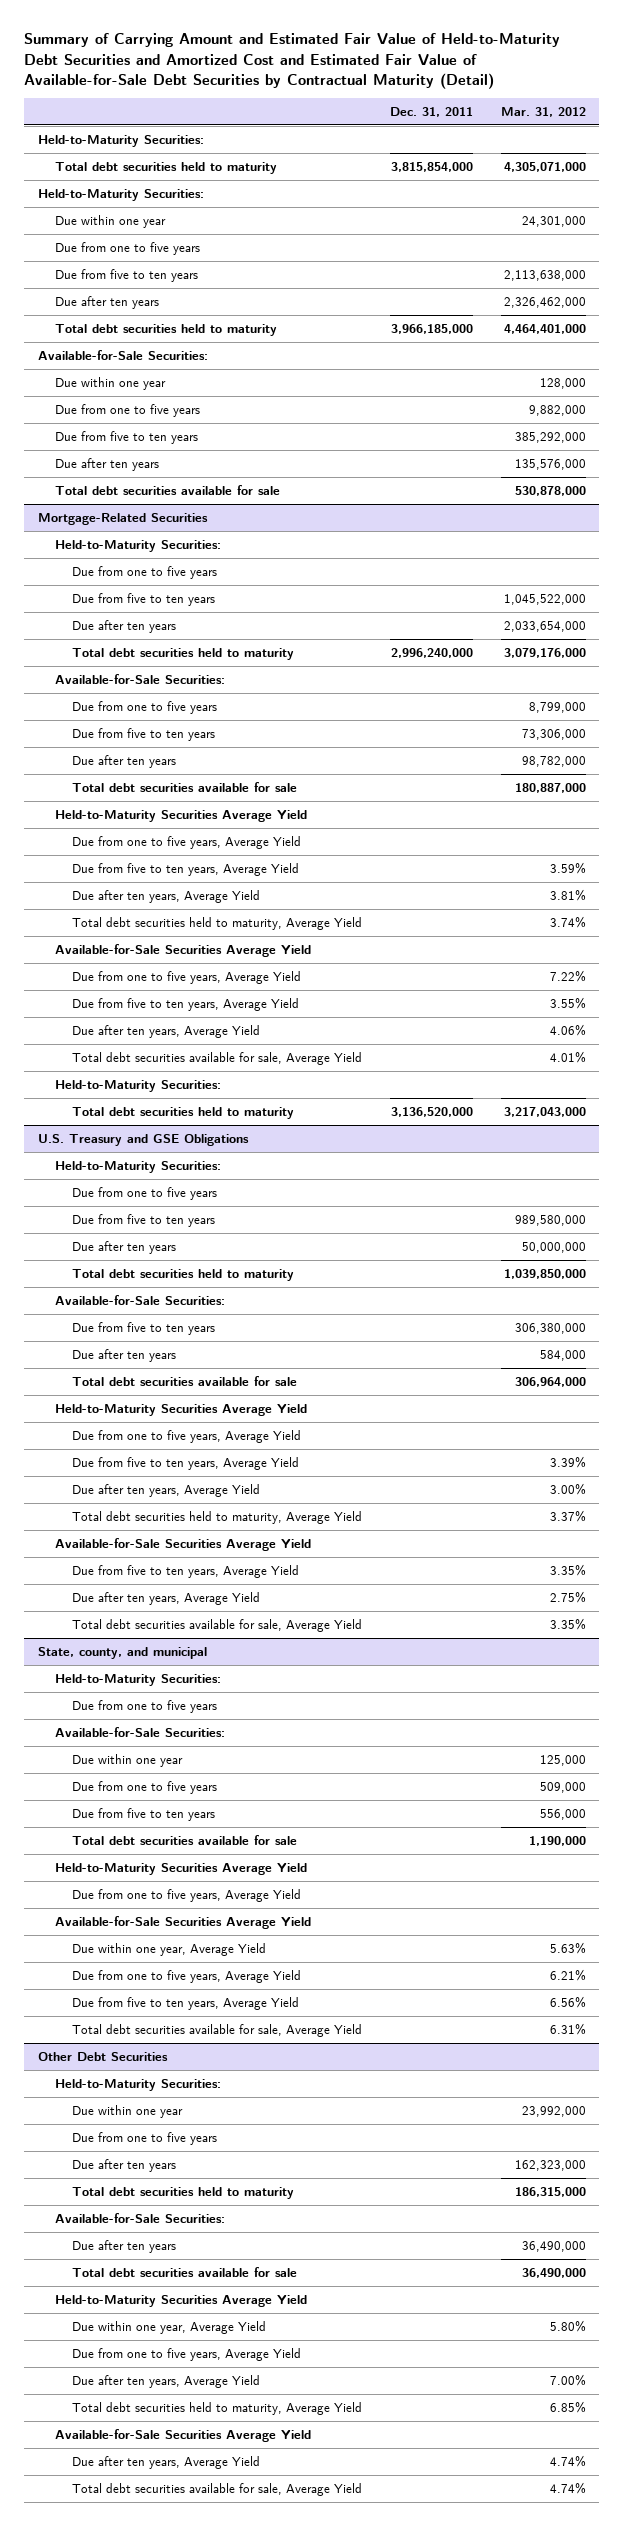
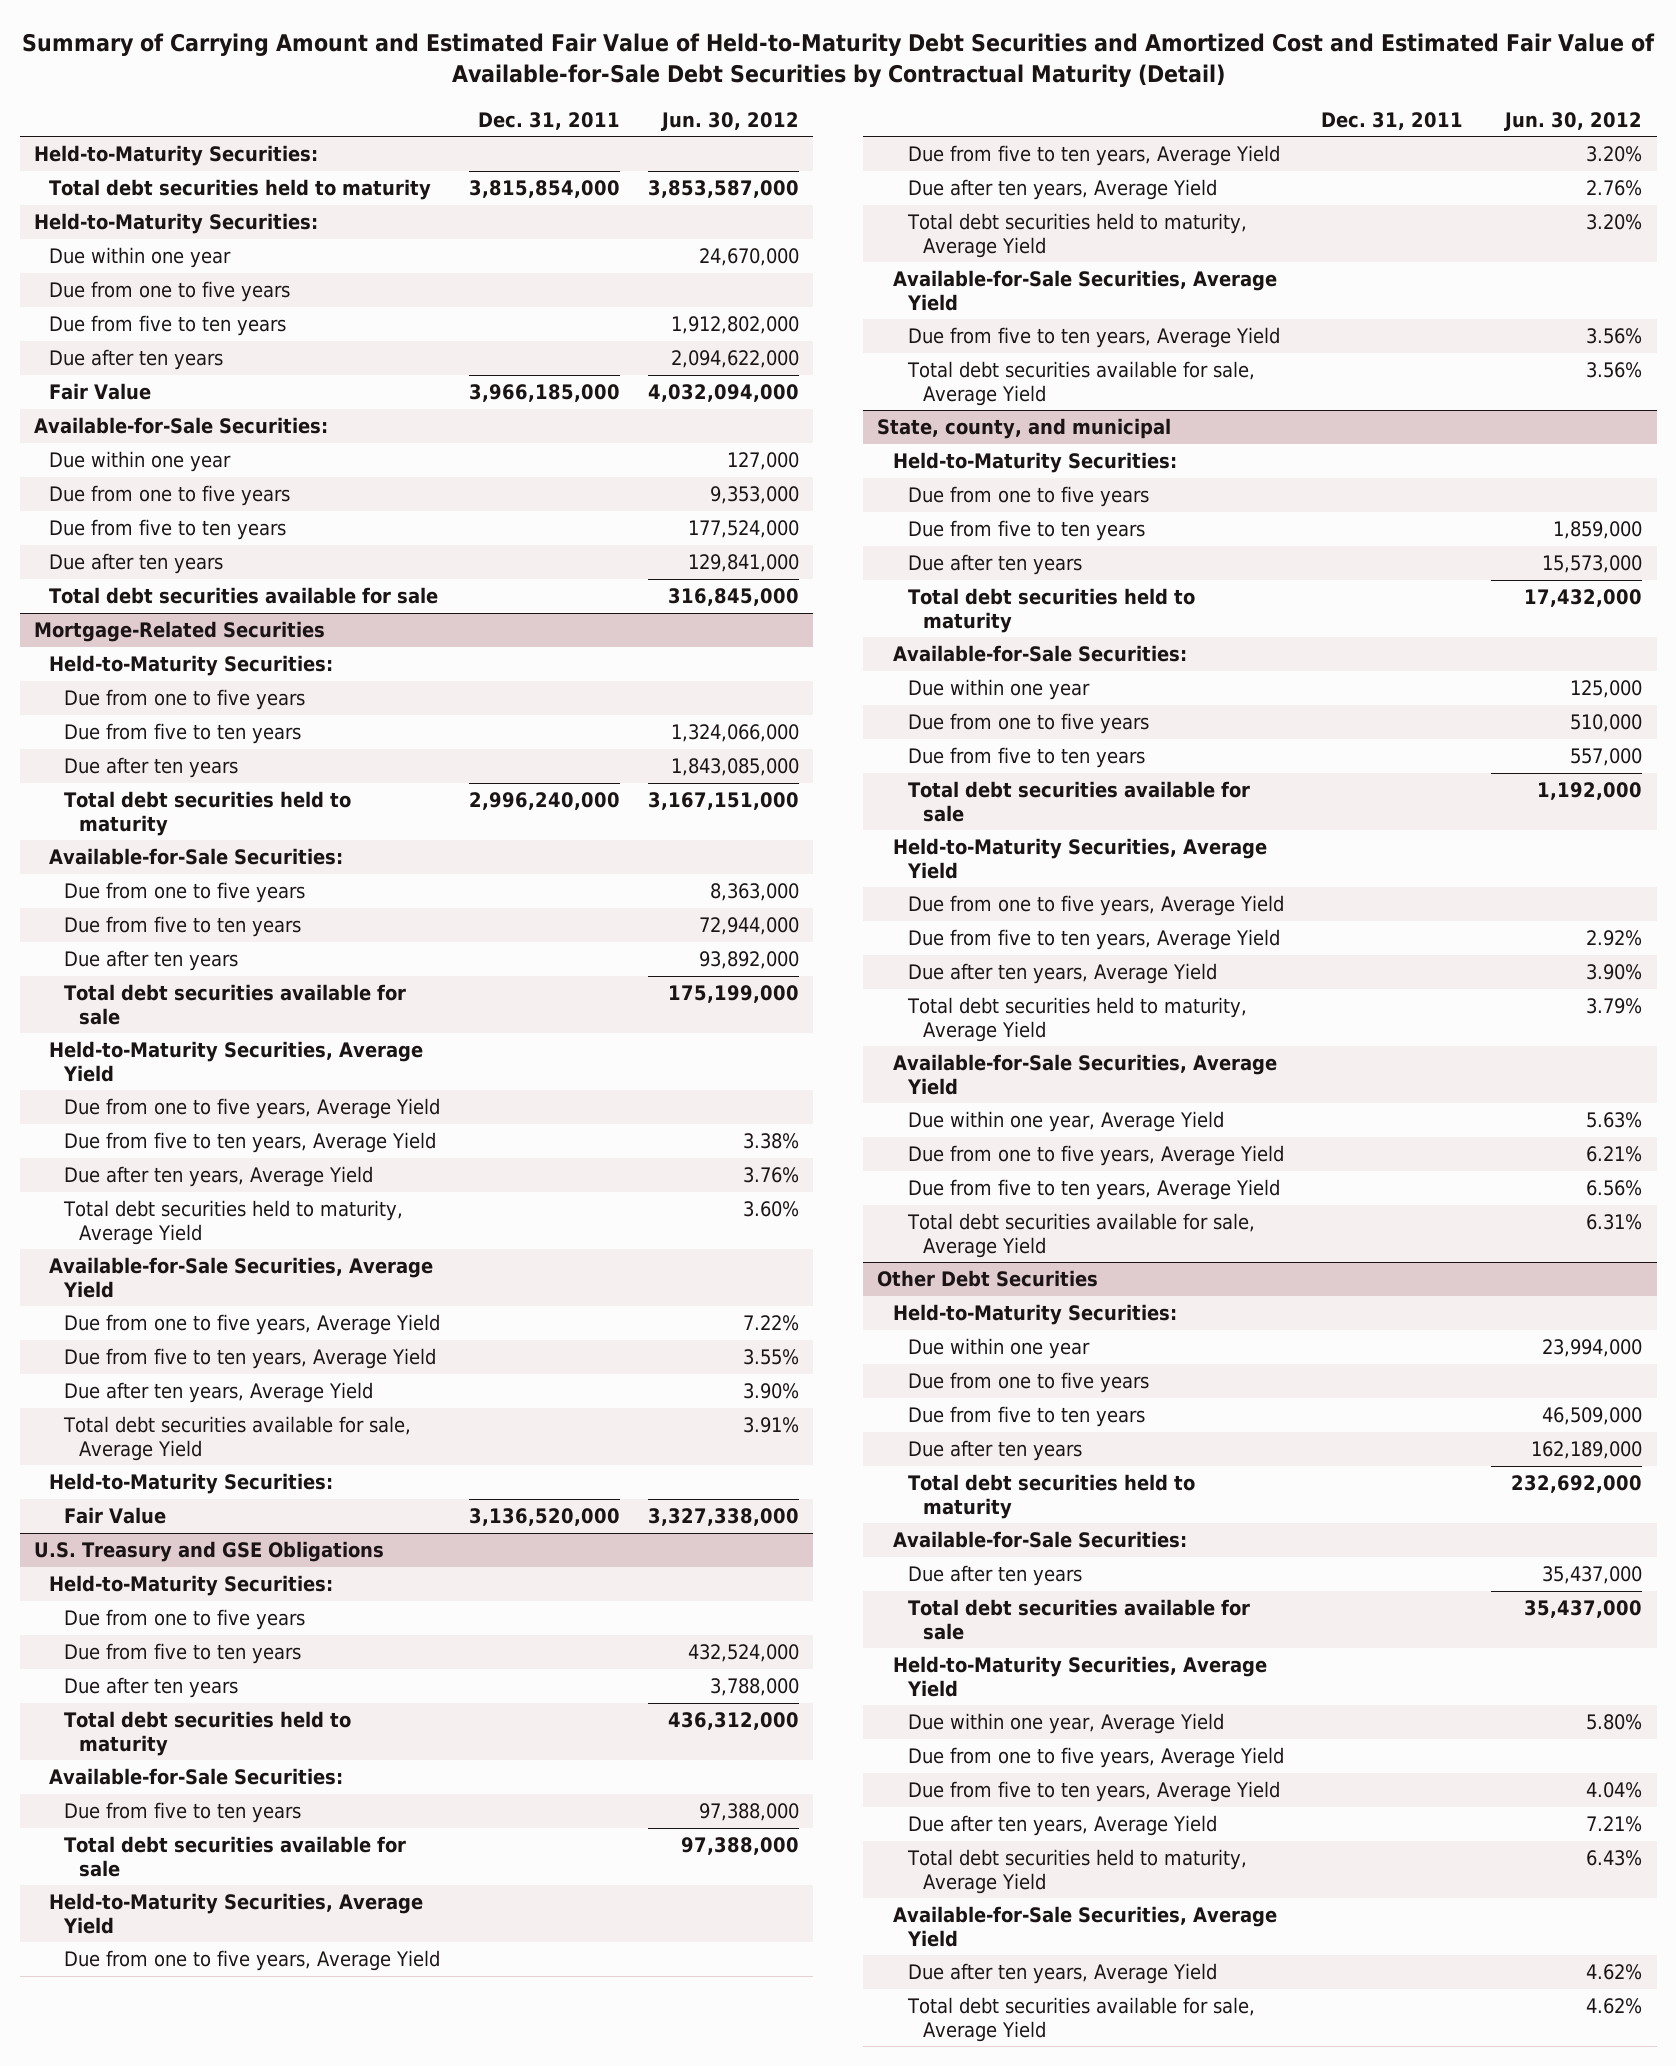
- | Dec. 31, 2011 | Mar. 31, 2012
+ | Dec. 31, 2011 | Jun. 30, 2012
- Total debt securities held to maturity | 3,966,185,000 | 4,464,401,000
+ Fair Value | 3,966,185,000 | 4,032,094,000
@ Mortgage-Related Securities
- Held-to-Maturity Securities Average Yield
+ Held-to-Maturity Securities, Average Yield
- Available-for-Sale Securities Average Yield
+ Available-for-Sale Securities, Average Yield
- Total debt securities held to maturity | 3,136,520,000 | 3,217,043,000
+ Fair Value | 3,136,520,000 | 3,327,338,000
@ U.S. Treasury and GSE Obligations
- Due after ten years | | 584,000
- Held-to-Maturity Securities Average Yield
+ Held-to-Maturity Securities, Average Yield
- Available-for-Sale Securities Average Yield
+ Available-for-Sale Securities, Average Yield
- Due after ten years, Average Yield | | 2.75%
@ State, county, and municipal
+ Due from five to ten years | | 1,859,000
+ Due after ten years | | 15,573,000
+ Total debt securities held to maturity | | 17,432,000
- Held-to-Maturity Securities Average Yield
+ Held-to-Maturity Securities, Average Yield
- Available-for-Sale Securities Average Yield
+ Due from five to ten years, Average Yield | | 2.92%
+ Due after ten years, Average Yield | | 3.90%
+ Total debt securities held to maturity, Average Yield | | 3.79%
+ Available-for-Sale Securities, Average Yield
@ Other Debt Securities
+ Due from five to ten years | | 46,509,000
- Held-to-Maturity Securities Average Yield
+ Held-to-Maturity Securities, Average Yield
+ Due from five to ten years, Average Yield | | 4.04%
- Available-for-Sale Securities Average Yield
+ Available-for-Sale Securities, Average Yield

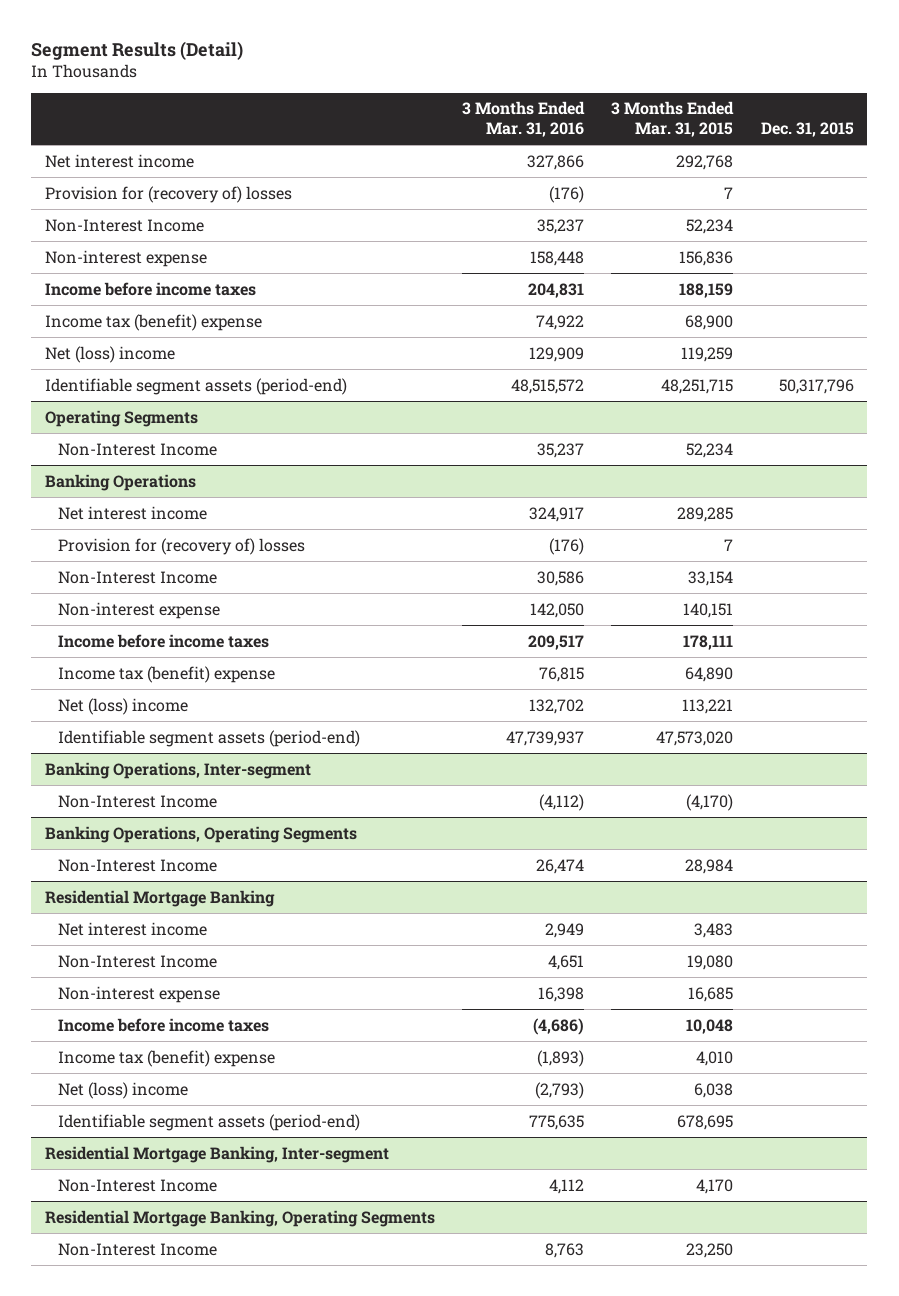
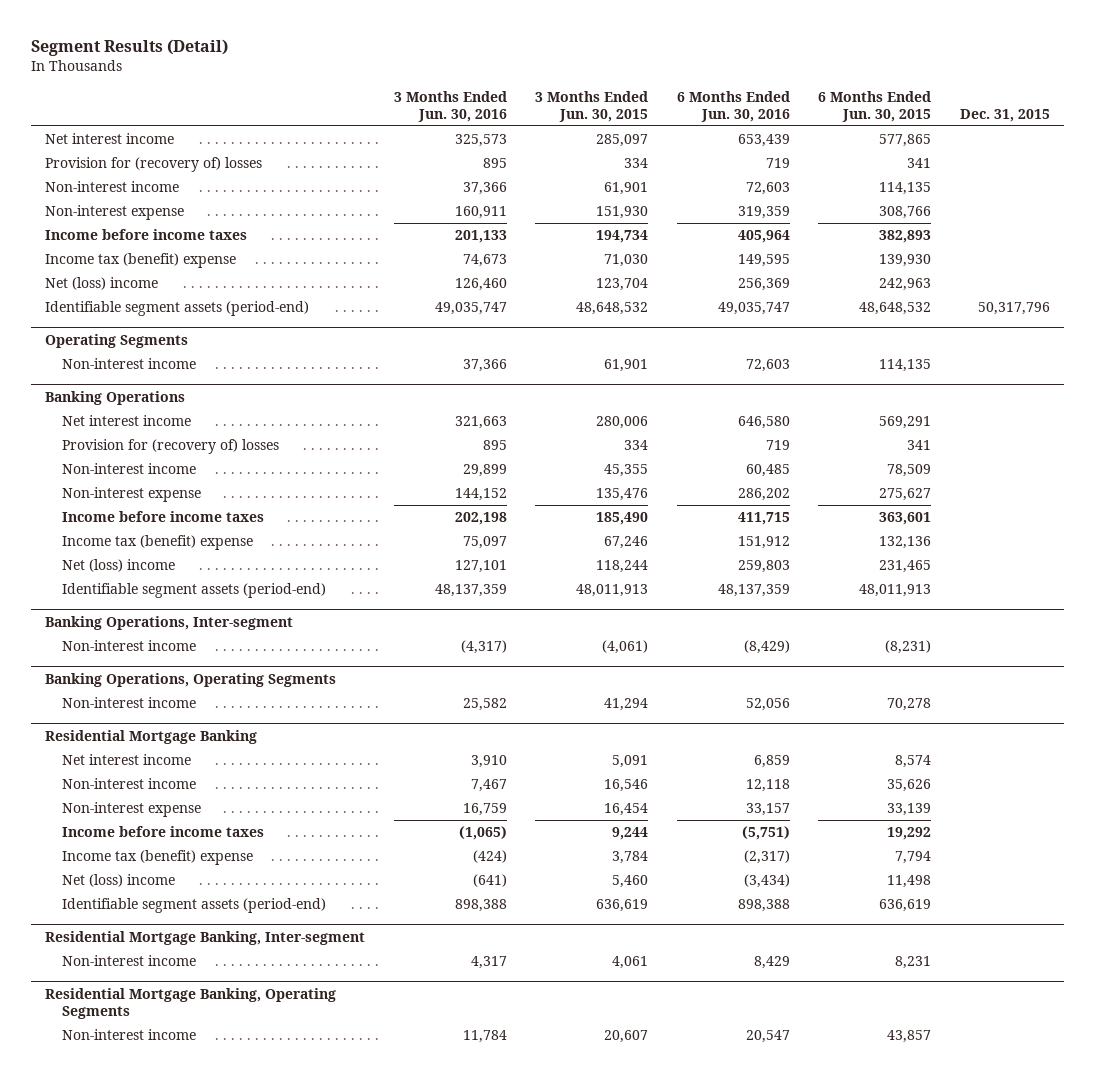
- | 3 Months Ended Mar. 31, 2016 | 3 Months Ended Mar. 31, 2015 | Dec. 31, 2015
+ | 3 Months Ended Jun. 30, 2016 | 3 Months Ended Jun. 30, 2015 | 6 Months Ended Jun. 30, 2016 | 6 Months Ended Jun. 30, 2015 | Dec. 31, 2015
- Non-Interest Income | 35,237 | 52,234 |
+ Non-interest income | 37,366 | 61,901 | 72,603 | 114,135 |
@ Operating Segments
- Non-Interest Income | 35,237 | 52,234 |
+ Non-interest income | 37,366 | 61,901 | 72,603 | 114,135 |
@ Banking Operations
- Non-Interest Income | 30,586 | 33,154 |
+ Non-interest income | 29,899 | 45,355 | 60,485 | 78,509 |
@ Banking Operations, Inter-segment
- Non-Interest Income | (4,112) | (4,170) |
+ Non-interest income | (4,317) | (4,061) | (8,429) | (8,231) |
@ Banking Operations, Operating Segments
- Non-Interest Income | 26,474 | 28,984 |
+ Non-interest income | 25,582 | 41,294 | 52,056 | 70,278 |
@ Residential Mortgage Banking
- Non-Interest Income | 4,651 | 19,080 |
+ Non-interest income | 7,467 | 16,546 | 12,118 | 35,626 |
@ Residential Mortgage Banking, Inter-segment
- Non-Interest Income | 4,112 | 4,170 |
+ Non-interest income | 4,317 | 4,061 | 8,429 | 8,231 |
@ Residential Mortgage Banking, Operating Segments
- Non-Interest Income | 8,763 | 23,250 |
+ Non-interest income | 11,784 | 20,607 | 20,547 | 43,857 |

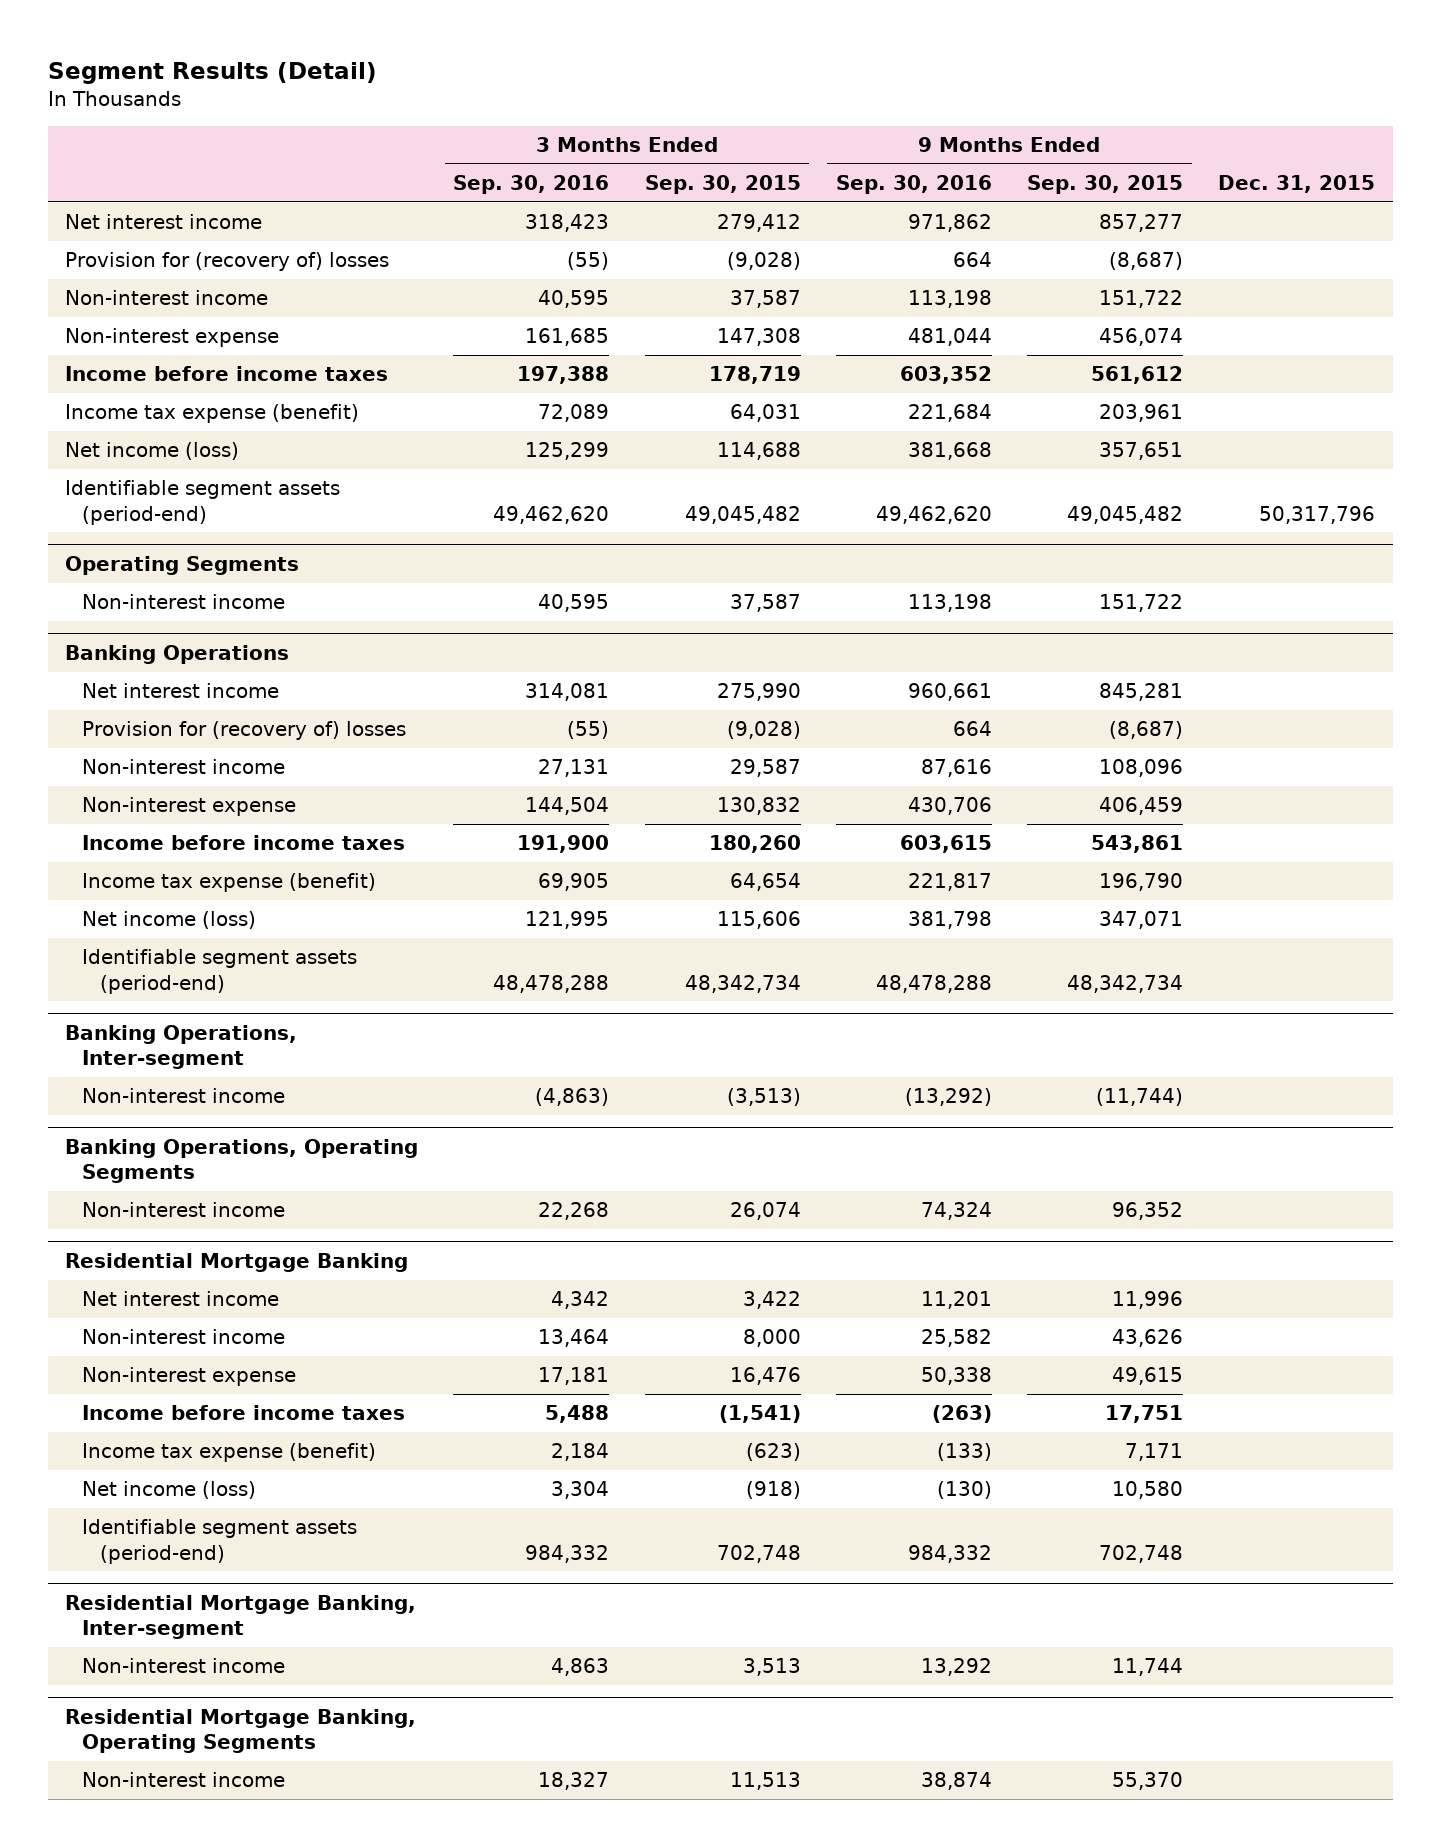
- | 3 Months Ended Jun. 30, 2016 | 3 Months Ended Jun. 30, 2015 | 6 Months Ended Jun. 30, 2016 | 6 Months Ended Jun. 30, 2015 | Dec. 31, 2015
+ | 3 Months Ended Sep. 30, 2016 | 3 Months Ended Sep. 30, 2015 | 9 Months Ended Sep. 30, 2016 | 9 Months Ended Sep. 30, 2015 | Dec. 31, 2015
- Income tax (benefit) expense | 74,673 | 71,030 | 149,595 | 139,930 |
- Net (loss) income | 126,460 | 123,704 | 256,369 | 242,963 |
+ Income tax expense (benefit) | 72,089 | 64,031 | 221,684 | 203,961 |
+ Net income (loss) | 125,299 | 114,688 | 381,668 | 357,651 |
@ Banking Operations
- Income tax (benefit) expense | 75,097 | 67,246 | 151,912 | 132,136 |
- Net (loss) income | 127,101 | 118,244 | 259,803 | 231,465 |
+ Income tax expense (benefit) | 69,905 | 64,654 | 221,817 | 196,790 |
+ Net income (loss) | 121,995 | 115,606 | 381,798 | 347,071 |
@ Residential Mortgage Banking
- Income tax (benefit) expense | (424) | 3,784 | (2,317) | 7,794 |
- Net (loss) income | (641) | 5,460 | (3,434) | 11,498 |
+ Income tax expense (benefit) | 2,184 | (623) | (133) | 7,171 |
+ Net income (loss) | 3,304 | (918) | (130) | 10,580 |

